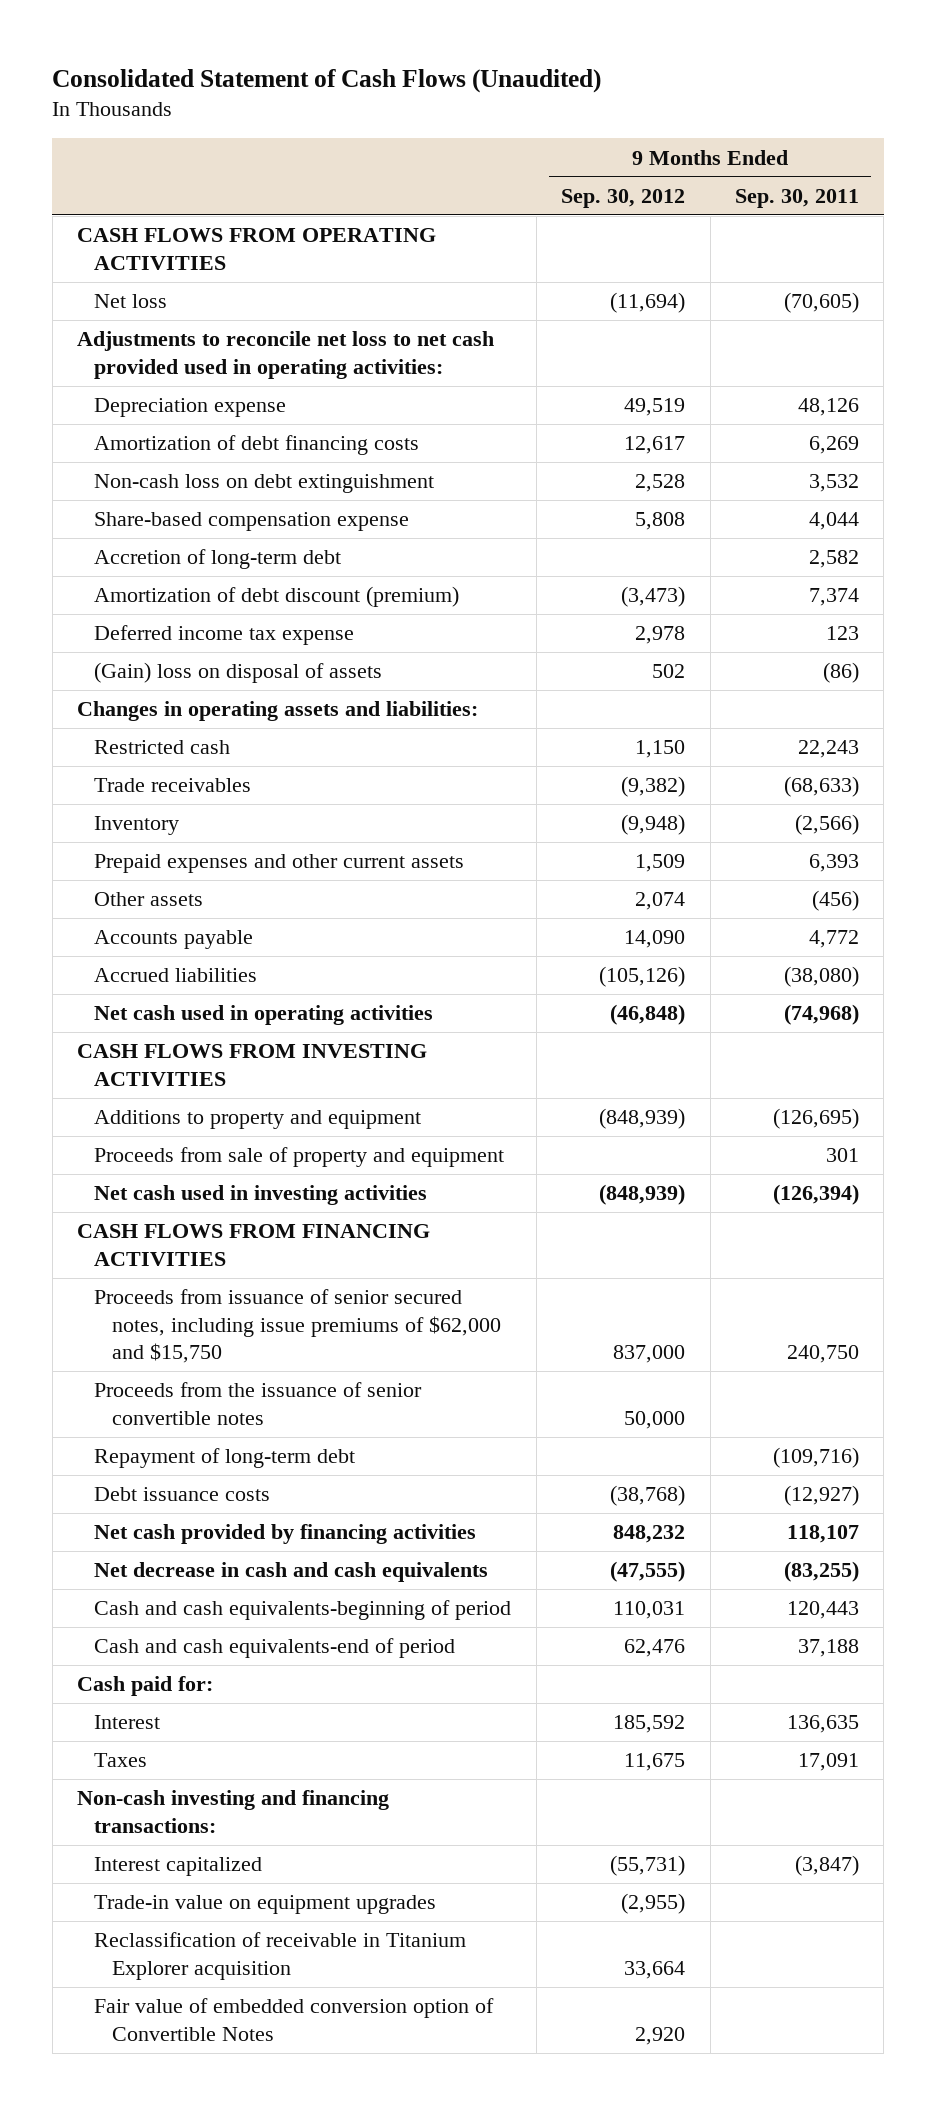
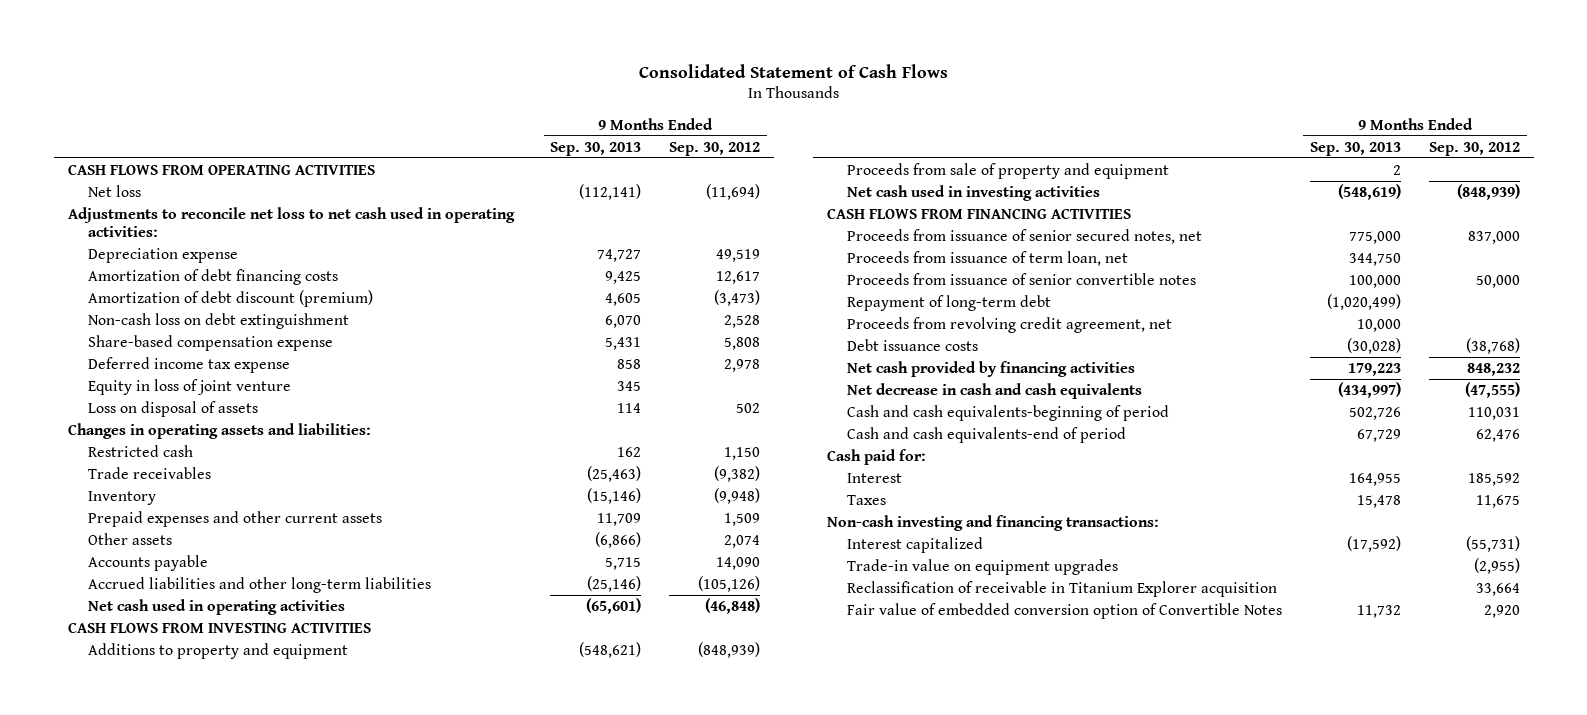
- Consolidated Statement of Cash Flows (Unaudited)
+ Consolidated Statement of Cash Flows
- | 9 Months Ended Sep. 30, 2012 | 9 Months Ended Sep. 30, 2011
+ | 9 Months Ended Sep. 30, 2013 | 9 Months Ended Sep. 30, 2012
- Adjustments to reconcile net loss to net cash provided used in operating activities:
+ Adjustments to reconcile net loss to net cash used in operating activities:
moved up: Amortization of debt discount (premium) | 4,605 | (3,473)
- Accretion of long-term debt | | 2,582
- (Gain) loss on disposal of assets | 502 | (86)
+ Equity in loss of joint venture | 345 |
+ Loss on disposal of assets | 114 | 502
- Accrued liabilities | (105,126) | (38,080)
+ Accrued liabilities and other long-term liabilities | (25,146) | (105,126)
- Proceeds from issuance of senior secured notes, including issue premiums of $62,000 and $15,750 | 837,000 | 240,750
- Proceeds from the issuance of senior convertible notes | 50,000 |
+ Proceeds from issuance of senior secured notes, net | 775,000 | 837,000
+ Proceeds from issuance of term loan, net | 344,750 |
+ Proceeds from issuance of senior convertible notes | 100,000 | 50,000
+ Proceeds from revolving credit agreement, net | 10,000 |

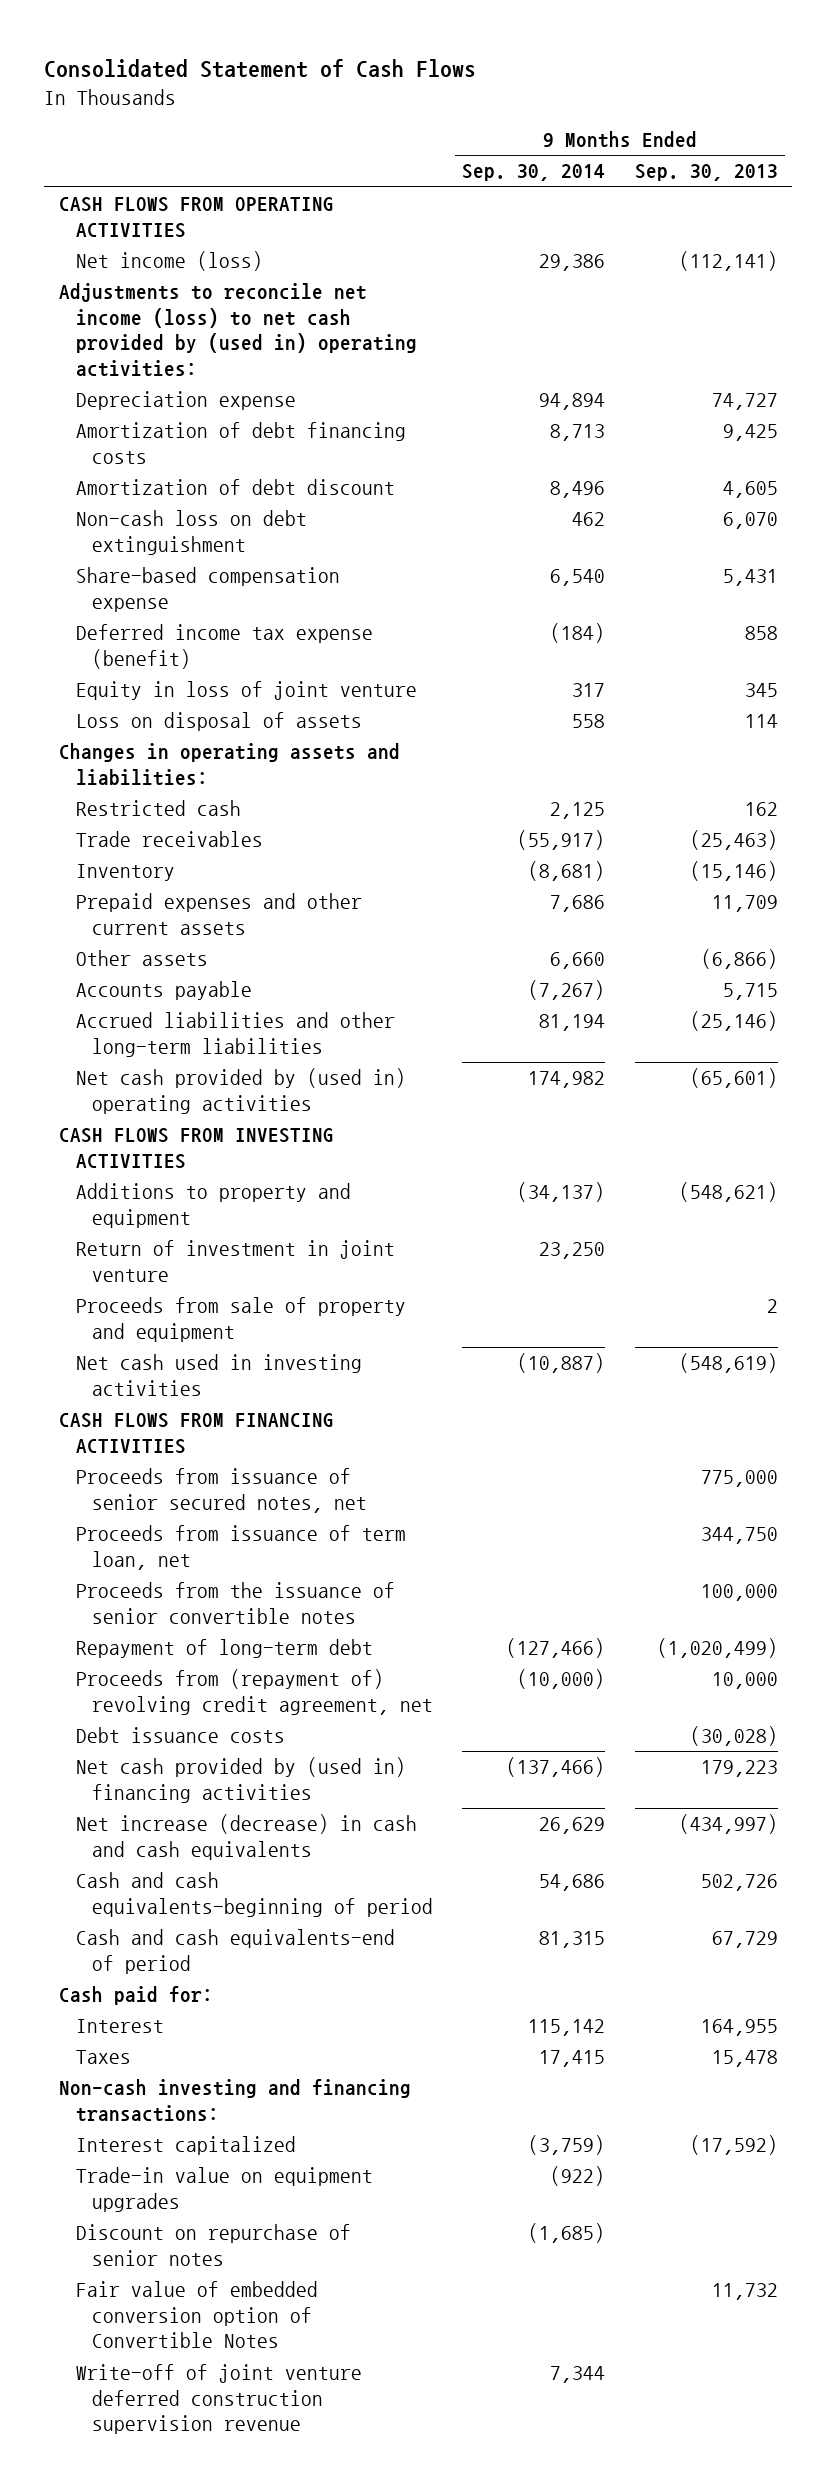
- | 9 Months Ended Sep. 30, 2013 | 9 Months Ended Sep. 30, 2012
+ | 9 Months Ended Sep. 30, 2014 | 9 Months Ended Sep. 30, 2013
- Net loss | (112,141) | (11,694)
- Adjustments to reconcile net loss to net cash used in operating activities:
+ Net income (loss) | 29,386 | (112,141)
+ Adjustments to reconcile net income (loss) to net cash provided by (used in) operating activities:
- Amortization of debt discount (premium) | 4,605 | (3,473)
+ Amortization of debt discount | 8,496 | 4,605
- Deferred income tax expense | 858 | 2,978
+ Deferred income tax expense (benefit) | (184) | 858
- Net cash used in operating activities | (65,601) | (46,848)
+ Net cash provided by (used in) operating activities | 174,982 | (65,601)
+ Return of investment in joint venture | 23,250 |
- Proceeds from issuance of senior convertible notes | 100,000 | 50,000
+ Proceeds from the issuance of senior convertible notes | | 100,000
- Proceeds from revolving credit agreement, net | 10,000 |
+ Proceeds from (repayment of) revolving credit agreement, net | (10,000) | 10,000
- Net cash provided by financing activities | 179,223 | 848,232
- Net decrease in cash and cash equivalents | (434,997) | (47,555)
+ Net cash provided by (used in) financing activities | (137,466) | 179,223
+ Net increase (decrease) in cash and cash equivalents | 26,629 | (434,997)
- Reclassification of receivable in Titanium Explorer acquisition | | 33,664
+ Discount on repurchase of senior notes | (1,685) |
+ Write-off of joint venture deferred construction supervision revenue | 7,344 |

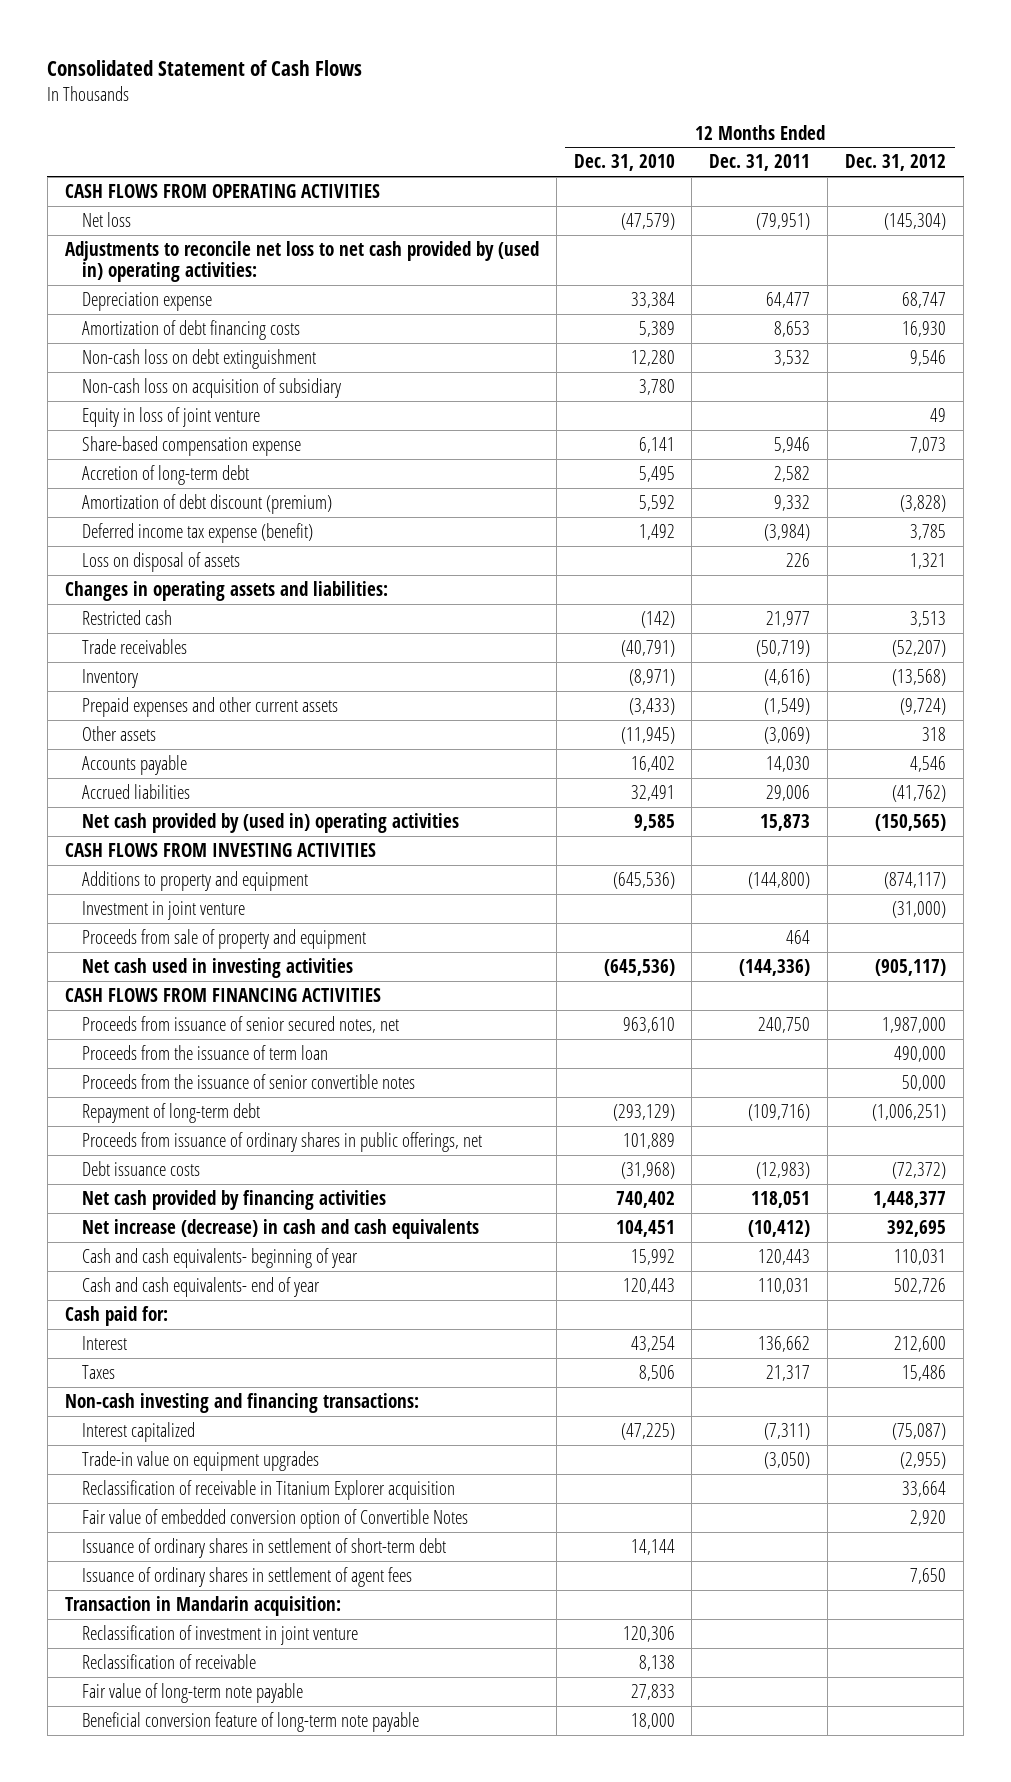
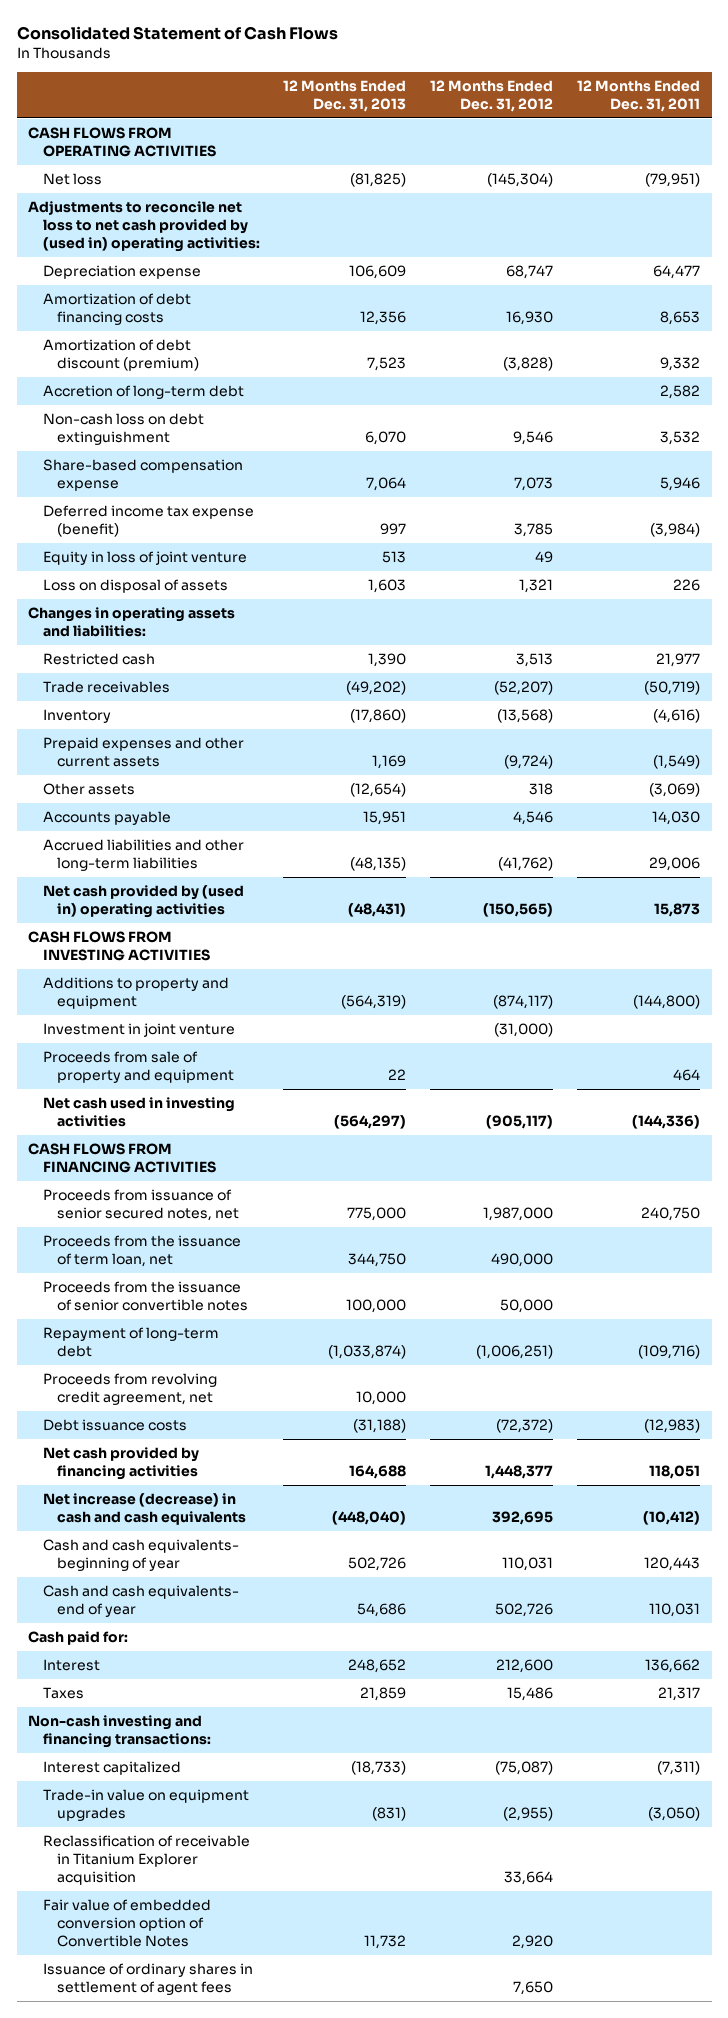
- | 12 Months Ended Dec. 31, 2010 | 12 Months Ended Dec. 31, 2011 | 12 Months Ended Dec. 31, 2012
+ | 12 Months Ended Dec. 31, 2013 | 12 Months Ended Dec. 31, 2012 | 12 Months Ended Dec. 31, 2011
moved up: Amortization of debt discount (premium) | 7,523 | (3,828) | 9,332
moved up: Accretion of long-term debt | | | 2,582
- Non-cash loss on acquisition of subsidiary | 3,780 | |
moved down: Equity in loss of joint venture | 513 | 49 |
- Accrued liabilities | 32,491 | 29,006 | (41,762)
+ Accrued liabilities and other long-term liabilities | (48,135) | (41,762) | 29,006
- Proceeds from the issuance of term loan | | | 490,000
+ Proceeds from the issuance of term loan, net | 344,750 | 490,000 |
- Proceeds from issuance of ordinary shares in public offerings, net | 101,889 | |
+ Proceeds from revolving credit agreement, net | 10,000 | |
- Issuance of ordinary shares in settlement of short-term debt | 14,144 | |
- Transaction in Mandarin acquisition:
- Reclassification of investment in joint venture | 120,306 | |
- Reclassification of receivable | 8,138 | |
- Fair value of long-term note payable | 27,833 | |
- Beneficial conversion feature of long-term note payable | 18,000 | |

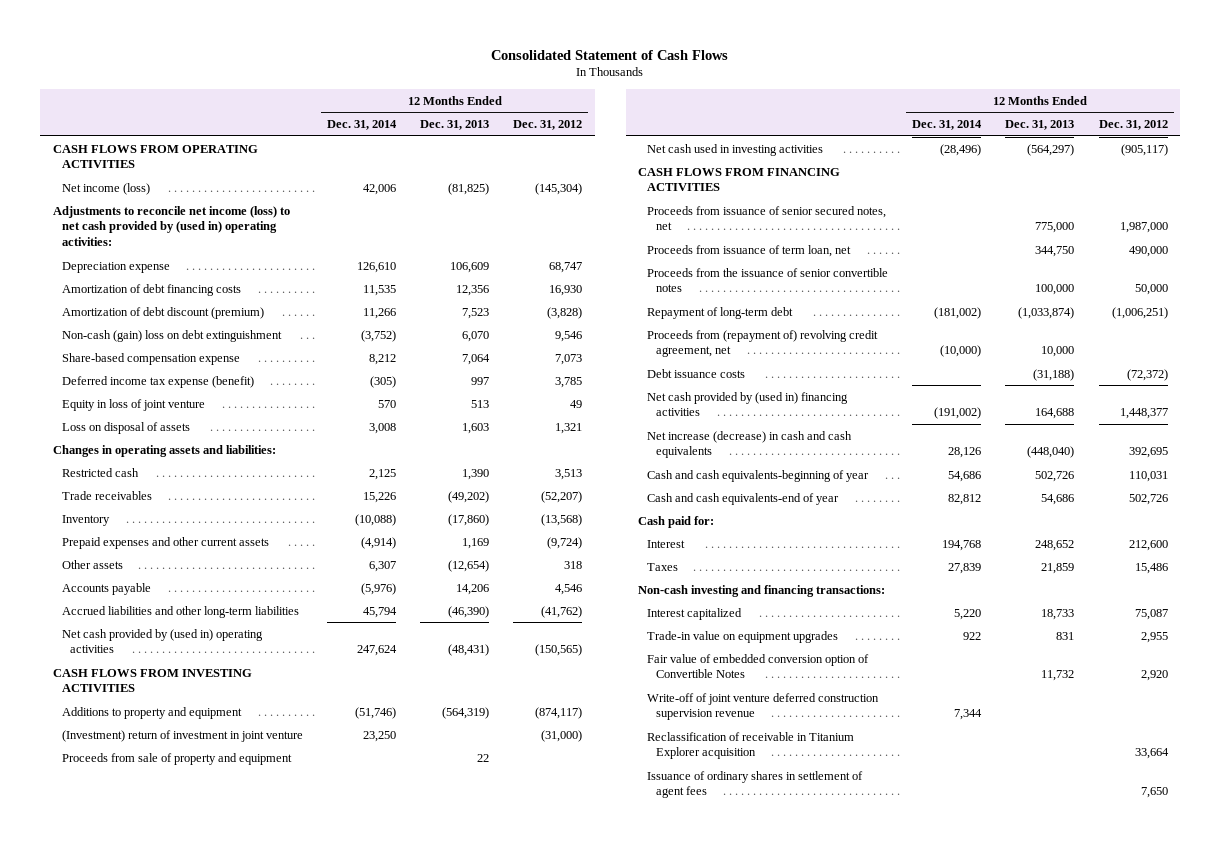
- | 12 Months Ended Dec. 31, 2013 | 12 Months Ended Dec. 31, 2012 | 12 Months Ended Dec. 31, 2011
+ | 12 Months Ended Dec. 31, 2014 | 12 Months Ended Dec. 31, 2013 | 12 Months Ended Dec. 31, 2012
- Net loss | (81,825) | (145,304) | (79,951)
- Adjustments to reconcile net loss to net cash provided by (used in) operating activities:
+ Net income (loss) | 42,006 | (81,825) | (145,304)
+ Adjustments to reconcile net income (loss) to net cash provided by (used in) operating activities:
- Accretion of long-term debt | | | 2,582
- Non-cash loss on debt extinguishment | 6,070 | 9,546 | 3,532
+ Non-cash (gain) loss on debt extinguishment | (3,752) | 6,070 | 9,546
- Accounts payable | 15,951 | 4,546 | 14,030
- Accrued liabilities and other long-term liabilities | (48,135) | (41,762) | 29,006
+ Accounts payable | (5,976) | 14,206 | 4,546
+ Accrued liabilities and other long-term liabilities | 45,794 | (46,390) | (41,762)
- Investment in joint venture | | (31,000) |
+ (Investment) return of investment in joint venture | 23,250 | | (31,000)
- Proceeds from the issuance of term loan, net | 344,750 | 490,000 |
+ Proceeds from issuance of term loan, net | | 344,750 | 490,000
- Proceeds from revolving credit agreement, net | 10,000 | |
+ Proceeds from (repayment of) revolving credit agreement, net | (10,000) | 10,000 |
- Net cash provided by financing activities | 164,688 | 1,448,377 | 118,051
+ Net cash provided by (used in) financing activities | (191,002) | 164,688 | 1,448,377
- Cash and cash equivalents- beginning of year | 502,726 | 110,031 | 120,443
- Cash and cash equivalents- end of year | 54,686 | 502,726 | 110,031
+ Cash and cash equivalents-beginning of year | 54,686 | 502,726 | 110,031
+ Cash and cash equivalents-end of year | 82,812 | 54,686 | 502,726
- Interest capitalized | (18,733) | (75,087) | (7,311)
- Trade-in value on equipment upgrades | (831) | (2,955) | (3,050)
+ Interest capitalized | 5,220 | 18,733 | 75,087
+ Trade-in value on equipment upgrades | 922 | 831 | 2,955
+ Write-off of joint venture deferred construction supervision revenue | 7,344 | |
moved down: Reclassification of receivable in Titanium Explorer acquisition | | | 33,664

